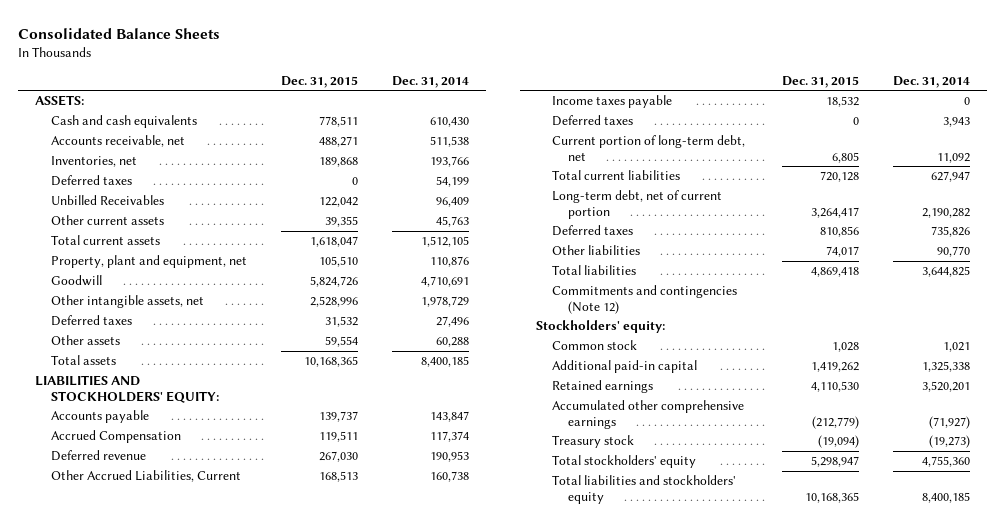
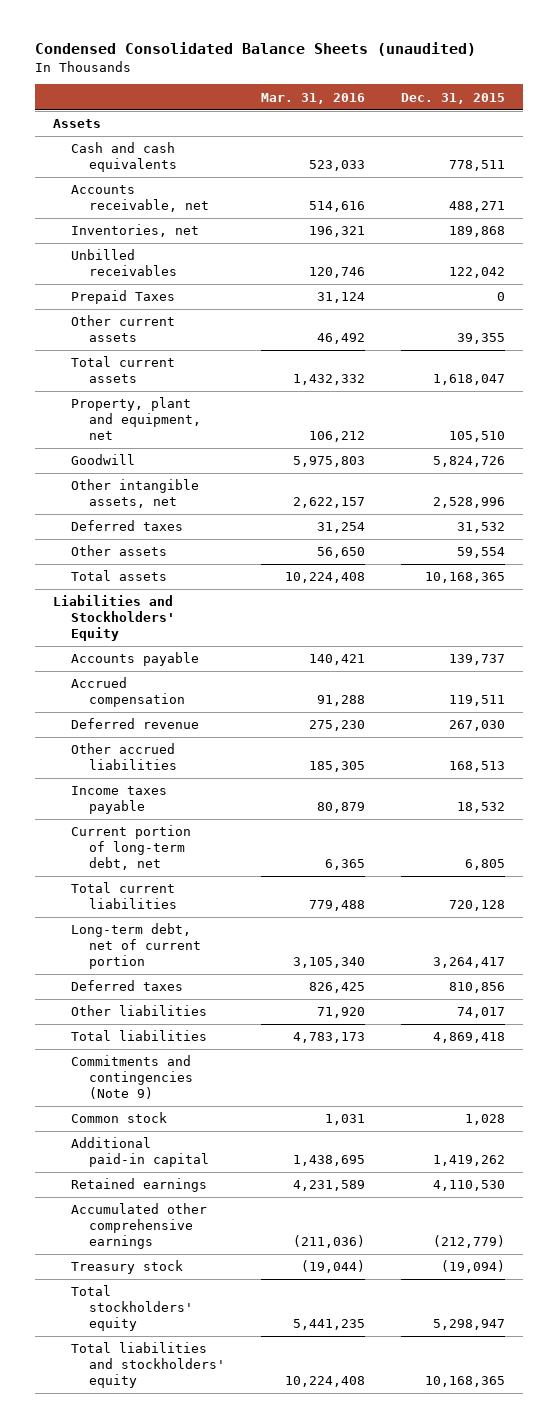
- Consolidated Balance Sheets
+ Condensed Consolidated Balance Sheets (unaudited)
- | Dec. 31, 2015 | Dec. 31, 2014
+ | Mar. 31, 2016 | Dec. 31, 2015
- ASSETS:
+ Assets
- Deferred taxes | 0 | 54,199
- Unbilled Receivables | 122,042 | 96,409
+ Unbilled receivables | 120,746 | 122,042
+ Prepaid Taxes | 31,124 | 0
- LIABILITIES AND STOCKHOLDERS' EQUITY:
+ Liabilities and Stockholders' Equity
- Accrued Compensation | 119,511 | 117,374
+ Accrued compensation | 91,288 | 119,511
- Other Accrued Liabilities, Current | 168,513 | 160,738
+ Other accrued liabilities | 185,305 | 168,513
- Deferred taxes | 0 | 3,943
- Commitments and contingencies (Note 12)
- Stockholders' equity:
+ Commitments and contingencies (Note 9)

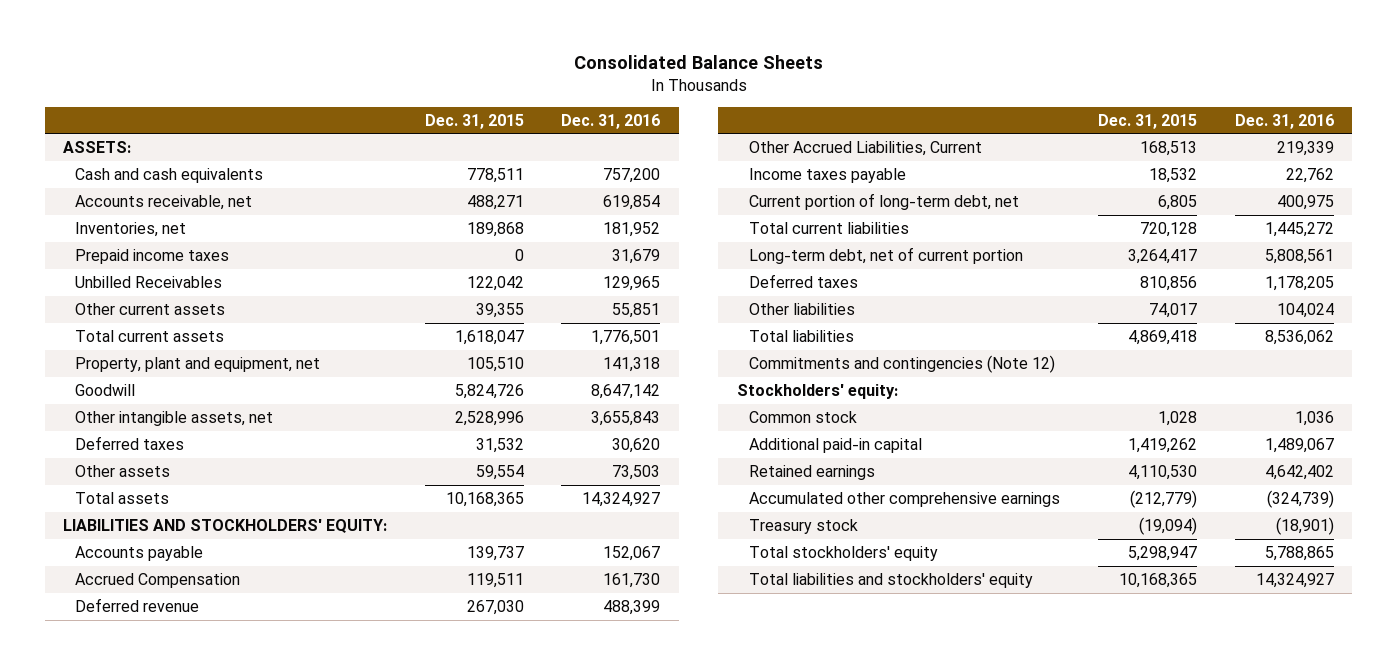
- Condensed Consolidated Balance Sheets (unaudited)
+ Consolidated Balance Sheets
- | Mar. 31, 2016 | Dec. 31, 2015
+ | Dec. 31, 2015 | Dec. 31, 2016
- Assets
+ ASSETS:
- Unbilled receivables | 120,746 | 122,042
- Prepaid Taxes | 31,124 | 0
+ Prepaid income taxes | 0 | 31,679
+ Unbilled Receivables | 122,042 | 129,965
- Liabilities and Stockholders' Equity
+ LIABILITIES AND STOCKHOLDERS' EQUITY:
- Accrued compensation | 91,288 | 119,511
+ Accrued Compensation | 119,511 | 161,730
- Other accrued liabilities | 185,305 | 168,513
+ Other Accrued Liabilities, Current | 168,513 | 219,339
- Commitments and contingencies (Note 9)
+ Commitments and contingencies (Note 12)
+ Stockholders' equity:

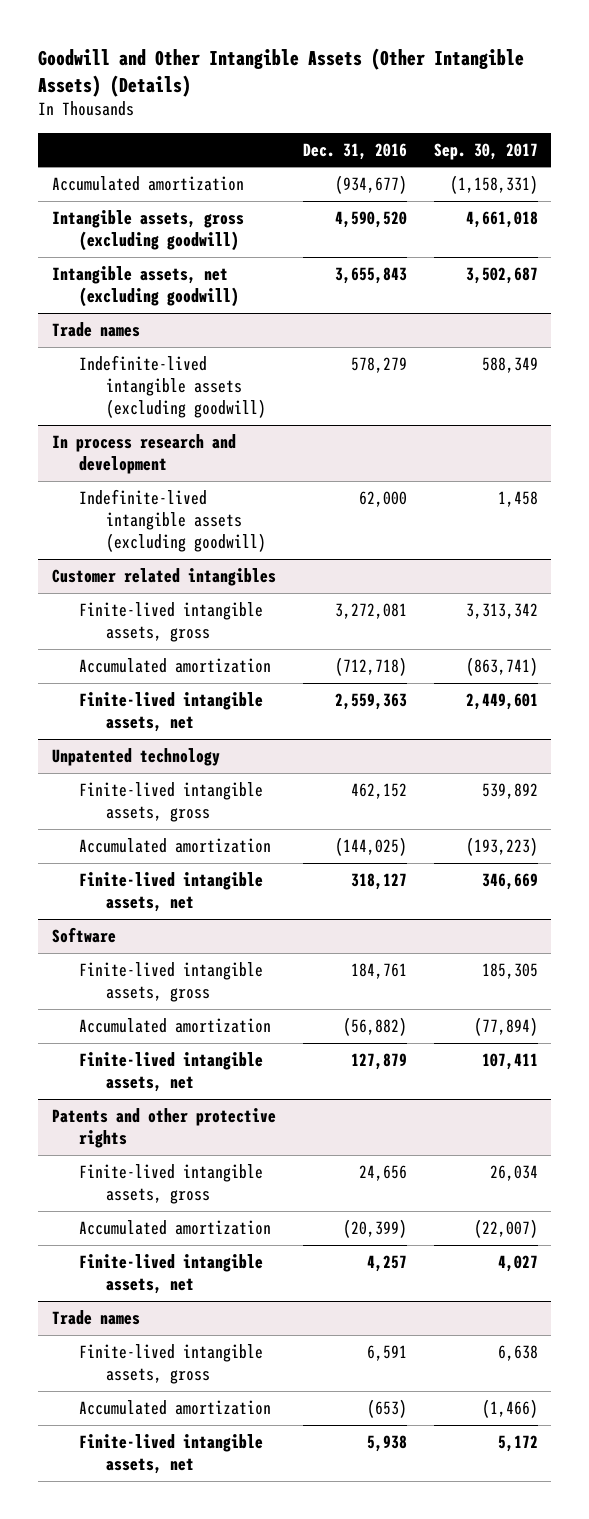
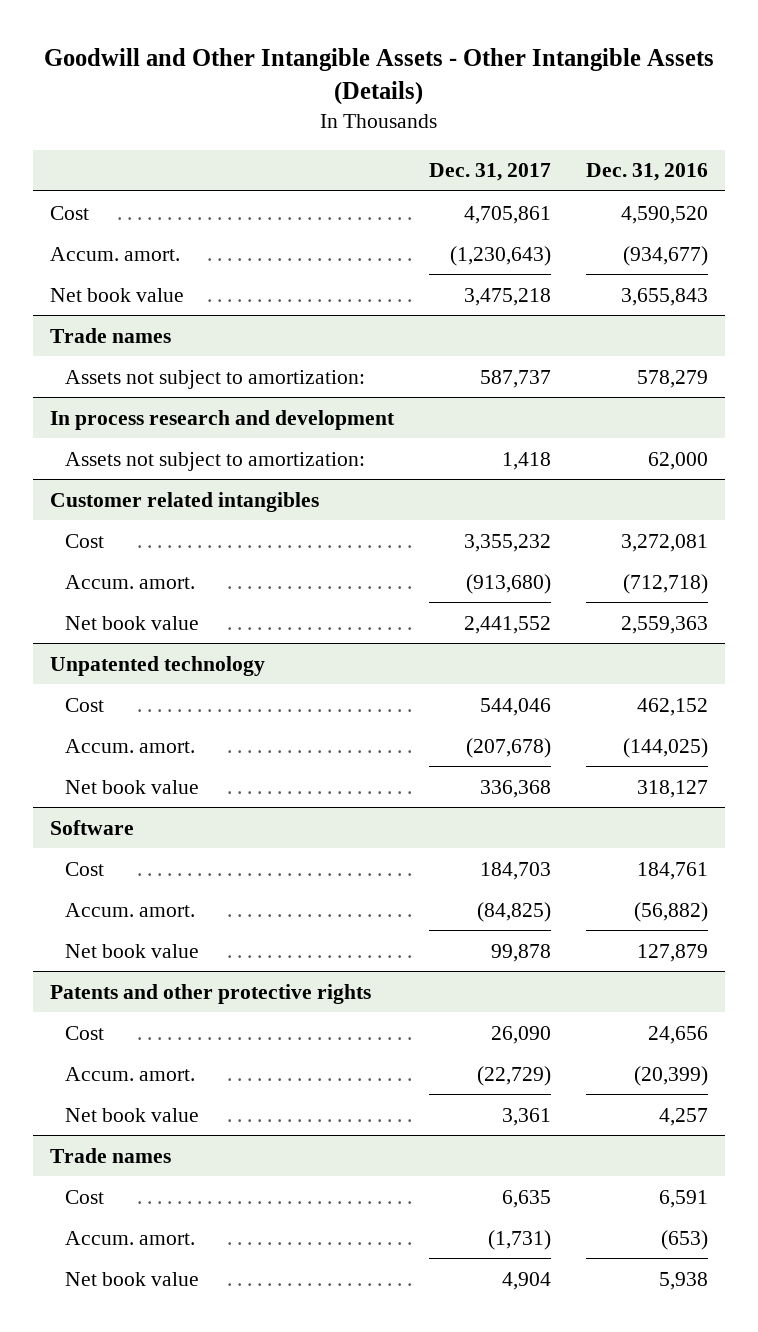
- Goodwill and Other Intangible Assets (Other Intangible Assets) (Details)
+ Goodwill and Other Intangible Assets - Other Intangible Assets (Details)
- | Dec. 31, 2016 | Sep. 30, 2017
+ | Dec. 31, 2017 | Dec. 31, 2016
- Accumulated amortization | (934,677) | (1,158,331)
- Intangible assets, gross (excluding goodwill) | 4,590,520 | 4,661,018
- Intangible assets, net (excluding goodwill) | 3,655,843 | 3,502,687
+ Cost | 4,705,861 | 4,590,520
+ Accum. amort. | (1,230,643) | (934,677)
+ Net book value | 3,475,218 | 3,655,843
@ Trade names
- Indefinite-lived intangible assets (excluding goodwill) | 578,279 | 588,349
+ Assets not subject to amortization: | 587,737 | 578,279
@ In process research and development
- Indefinite-lived intangible assets (excluding goodwill) | 62,000 | 1,458
+ Assets not subject to amortization: | 1,418 | 62,000
@ Customer related intangibles
- Finite-lived intangible assets, gross | 3,272,081 | 3,313,342
- Accumulated amortization | (712,718) | (863,741)
- Finite-lived intangible assets, net | 2,559,363 | 2,449,601
+ Cost | 3,355,232 | 3,272,081
+ Accum. amort. | (913,680) | (712,718)
+ Net book value | 2,441,552 | 2,559,363
@ Unpatented technology
- Finite-lived intangible assets, gross | 462,152 | 539,892
- Accumulated amortization | (144,025) | (193,223)
- Finite-lived intangible assets, net | 318,127 | 346,669
+ Cost | 544,046 | 462,152
+ Accum. amort. | (207,678) | (144,025)
+ Net book value | 336,368 | 318,127
@ Software
- Finite-lived intangible assets, gross | 184,761 | 185,305
- Accumulated amortization | (56,882) | (77,894)
- Finite-lived intangible assets, net | 127,879 | 107,411
+ Cost | 184,703 | 184,761
+ Accum. amort. | (84,825) | (56,882)
+ Net book value | 99,878 | 127,879
@ Patents and other protective rights
- Finite-lived intangible assets, gross | 24,656 | 26,034
- Accumulated amortization | (20,399) | (22,007)
- Finite-lived intangible assets, net | 4,257 | 4,027
+ Cost | 26,090 | 24,656
+ Accum. amort. | (22,729) | (20,399)
+ Net book value | 3,361 | 4,257
@ Trade names
- Finite-lived intangible assets, gross | 6,591 | 6,638
- Accumulated amortization | (653) | (1,466)
- Finite-lived intangible assets, net | 5,938 | 5,172
+ Cost | 6,635 | 6,591
+ Accum. amort. | (1,731) | (653)
+ Net book value | 4,904 | 5,938

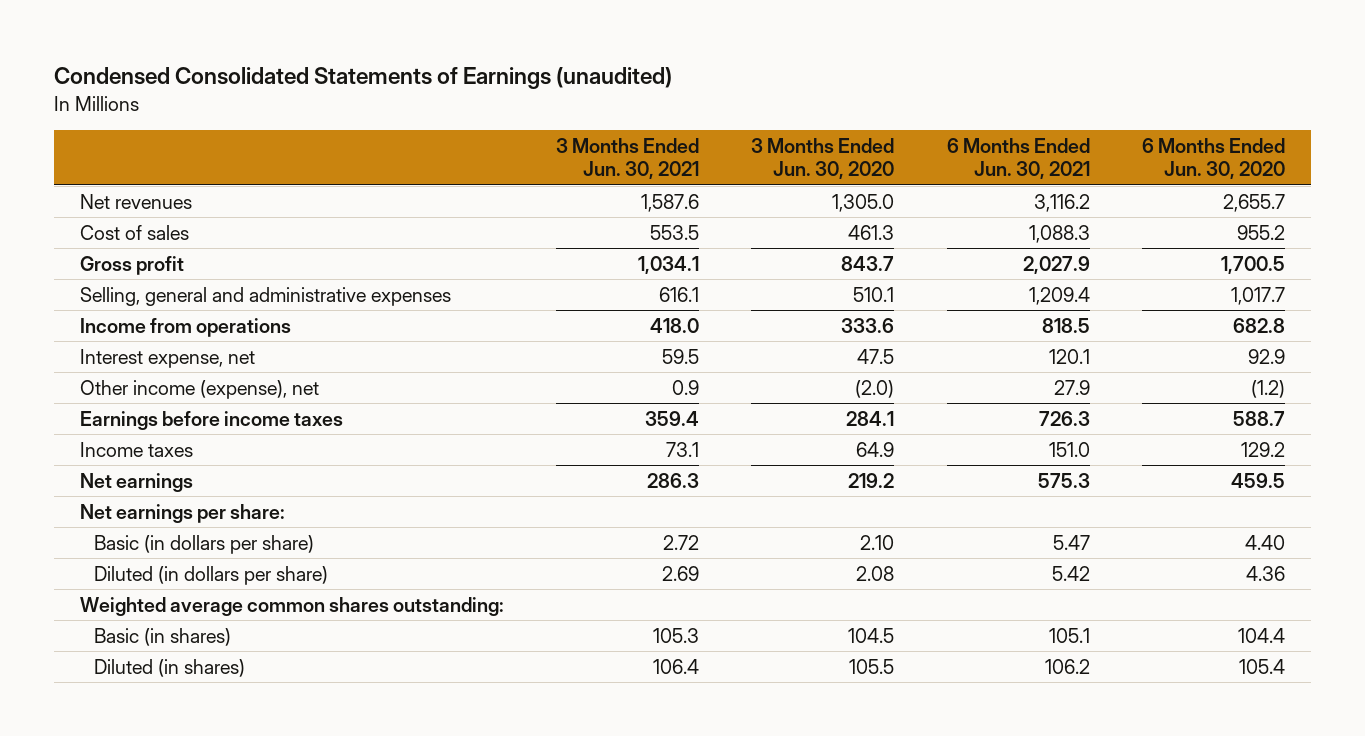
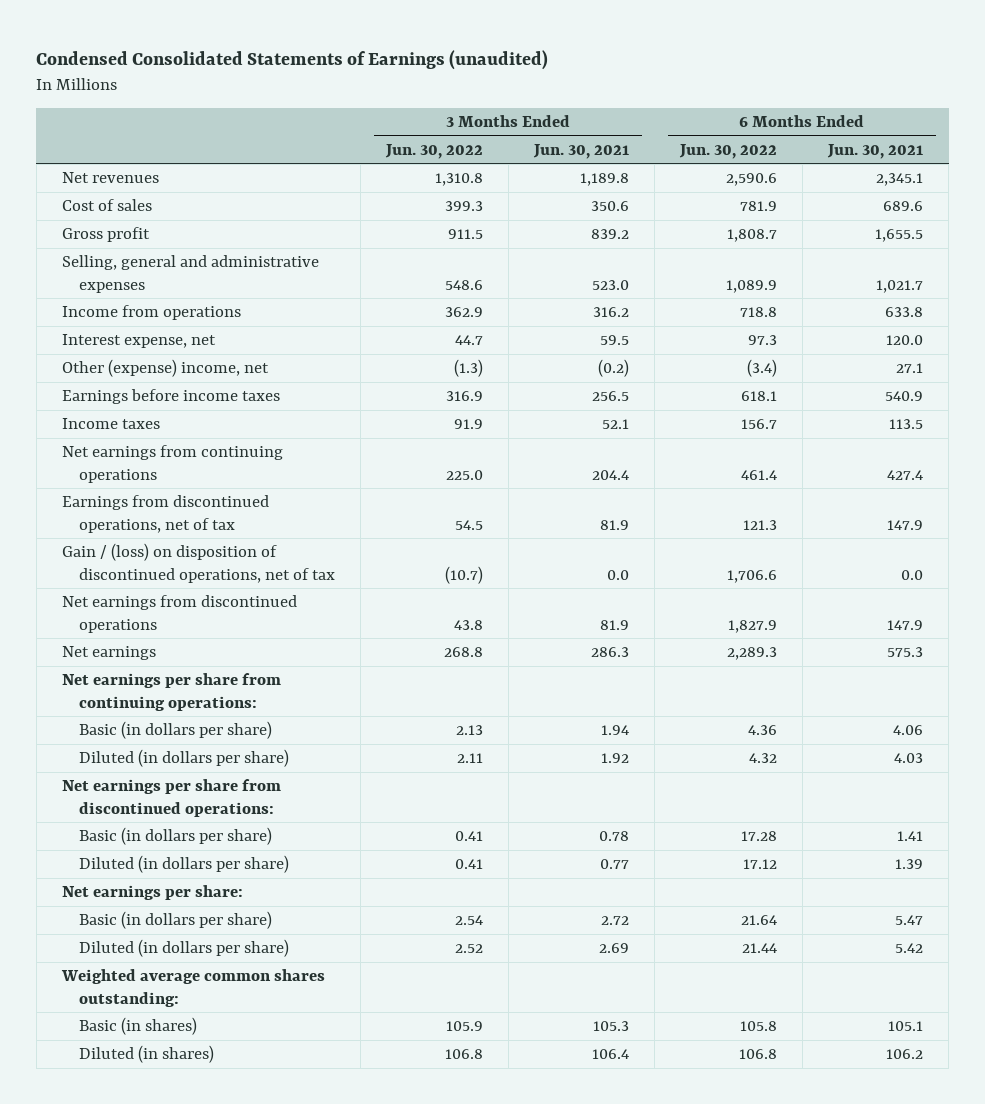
- | 3 Months Ended Jun. 30, 2021 | 3 Months Ended Jun. 30, 2020 | 6 Months Ended Jun. 30, 2021 | 6 Months Ended Jun. 30, 2020
+ | 3 Months Ended Jun. 30, 2022 | 3 Months Ended Jun. 30, 2021 | 6 Months Ended Jun. 30, 2022 | 6 Months Ended Jun. 30, 2021
- Net revenues | 1,587.6 | 1,305.0 | 3,116.2 | 2,655.7
- Cost of sales | 553.5 | 461.3 | 1,088.3 | 955.2
- Gross profit | 1,034.1 | 843.7 | 2,027.9 | 1,700.5
- Selling, general and administrative expenses | 616.1 | 510.1 | 1,209.4 | 1,017.7
- Income from operations | 418.0 | 333.6 | 818.5 | 682.8
- Interest expense, net | 59.5 | 47.5 | 120.1 | 92.9
- Other income (expense), net | 0.9 | (2.0) | 27.9 | (1.2)
- Earnings before income taxes | 359.4 | 284.1 | 726.3 | 588.7
- Income taxes | 73.1 | 64.9 | 151.0 | 129.2
+ Net revenues | 1,310.8 | 1,189.8 | 2,590.6 | 2,345.1
+ Cost of sales | 399.3 | 350.6 | 781.9 | 689.6
+ Gross profit | 911.5 | 839.2 | 1,808.7 | 1,655.5
+ Selling, general and administrative expenses | 548.6 | 523.0 | 1,089.9 | 1,021.7
+ Income from operations | 362.9 | 316.2 | 718.8 | 633.8
+ Interest expense, net | 44.7 | 59.5 | 97.3 | 120.0
+ Other (expense) income, net | (1.3) | (0.2) | (3.4) | 27.1
+ Earnings before income taxes | 316.9 | 256.5 | 618.1 | 540.9
+ Income taxes | 91.9 | 52.1 | 156.7 | 113.5
+ Net earnings from continuing operations | 225.0 | 204.4 | 461.4 | 427.4
+ Earnings from discontinued operations, net of tax | 54.5 | 81.9 | 121.3 | 147.9
+ Gain / (loss) on disposition of discontinued operations, net of tax | (10.7) | 0.0 | 1,706.6 | 0.0
+ Net earnings from discontinued operations | 43.8 | 81.9 | 1,827.9 | 147.9
+ Net earnings per share from continuing operations:
+ Basic (in dollars per share) | 2.13 | 1.94 | 4.36 | 4.06
+ Diluted (in dollars per share) | 2.11 | 1.92 | 4.32 | 4.03
+ Net earnings per share from discontinued operations:
+ Basic (in dollars per share) | 0.41 | 0.78 | 17.28 | 1.41
+ Diluted (in dollars per share) | 0.41 | 0.77 | 17.12 | 1.39

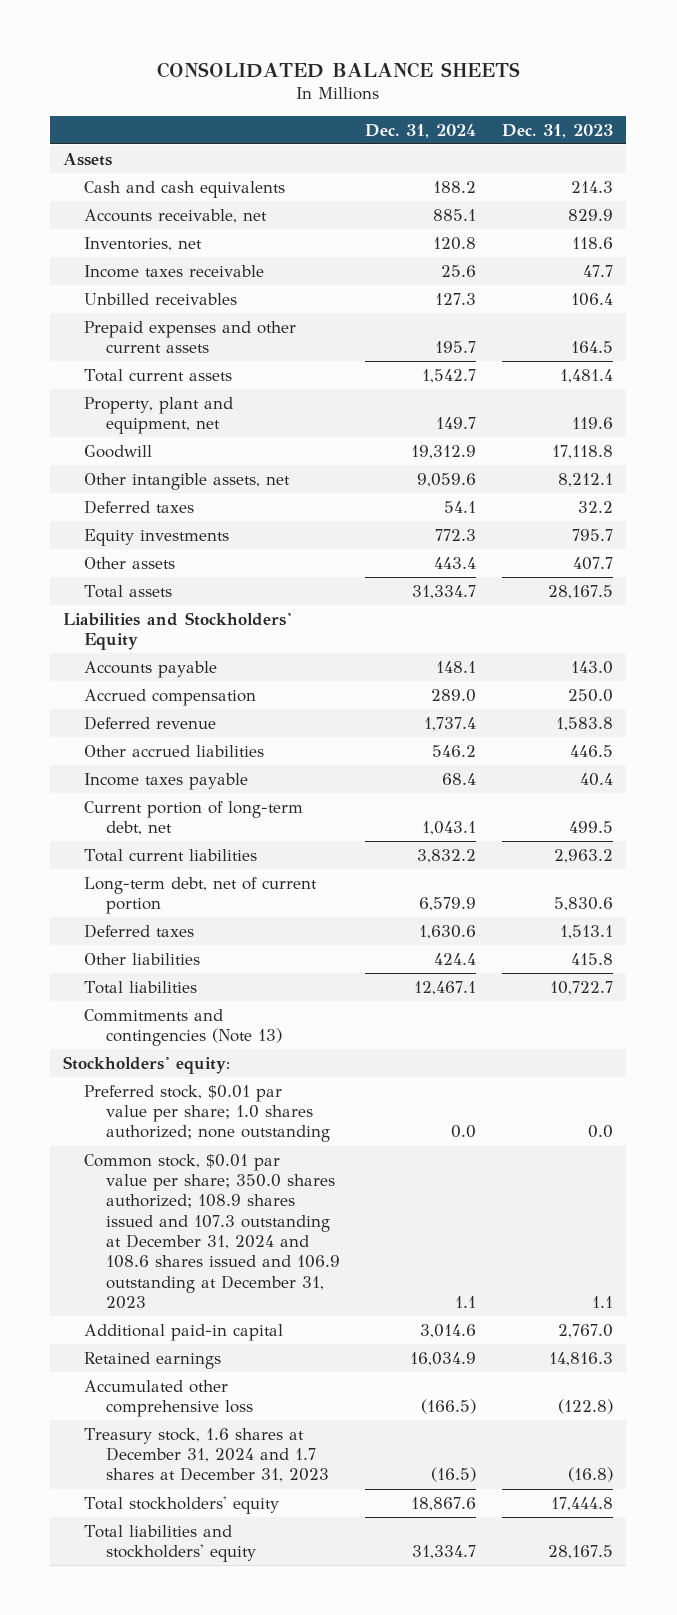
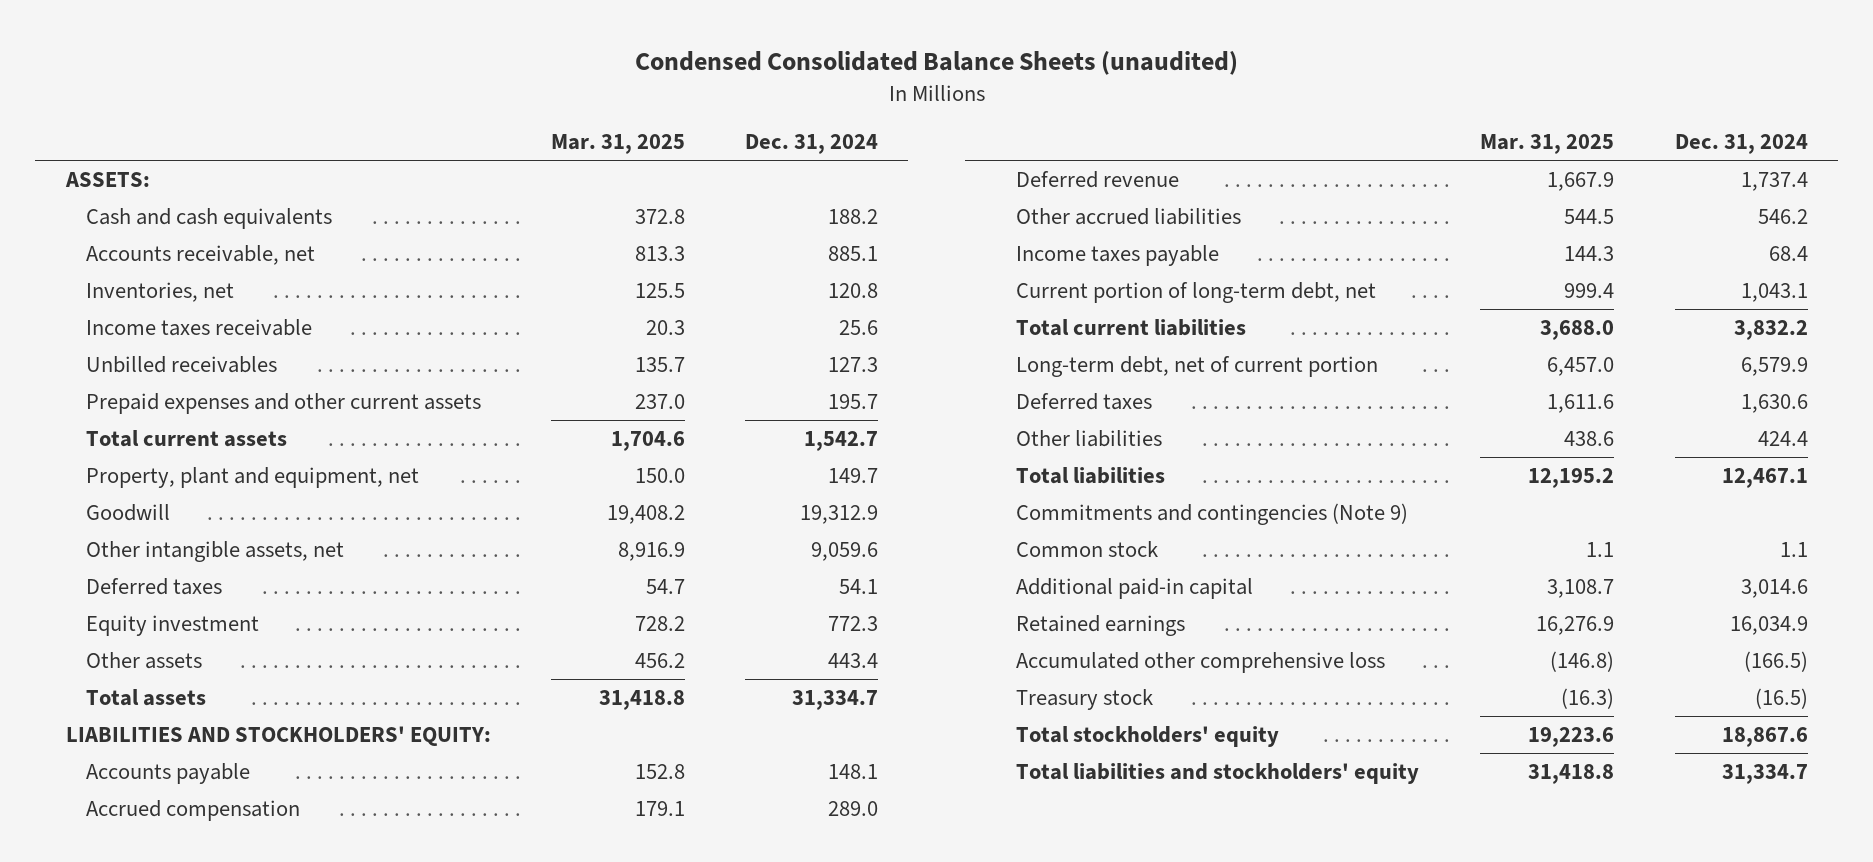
- CONSOLIDATED BALANCE SHEETS
+ Condensed Consolidated Balance Sheets (unaudited)
- | Dec. 31, 2024 | Dec. 31, 2023
+ | Mar. 31, 2025 | Dec. 31, 2024
- Assets
+ ASSETS:
- Equity investments | 772.3 | 795.7
+ Equity investment | 728.2 | 772.3
- Liabilities and Stockholders' Equity
+ LIABILITIES AND STOCKHOLDERS' EQUITY:
- Commitments and contingencies (Note 13)
- Stockholders' equity:
- Preferred stock, $0.01 par value per share; 1.0 shares authorized; none outstanding | 0.0 | 0.0
- Common stock, $0.01 par value per share; 350.0 shares authorized; 108.9 shares issued and 107.3 outstanding at December 31, 2024 and 108.6 shares issued and 106.9 outstanding at December 31, 2023 | 1.1 | 1.1
+ Commitments and contingencies (Note 9)
+ Common stock | 1.1 | 1.1
- Treasury stock, 1.6 shares at December 31, 2024 and 1.7 shares at December 31, 2023 | (16.5) | (16.8)
+ Treasury stock | (16.3) | (16.5)

